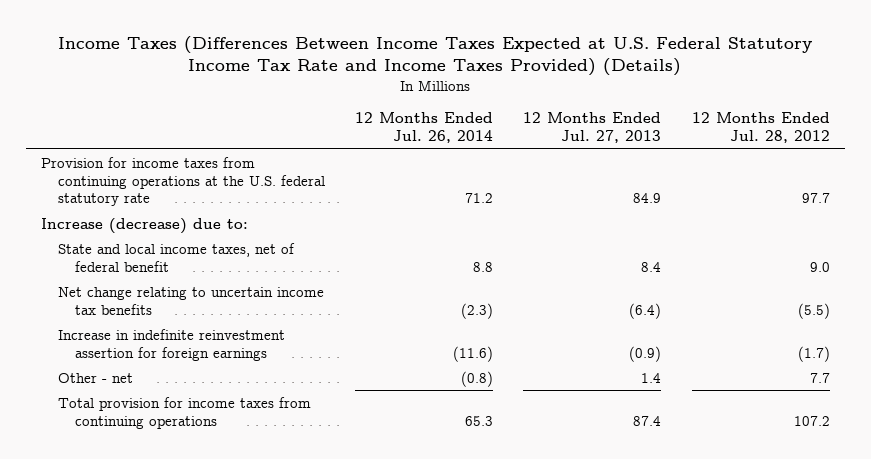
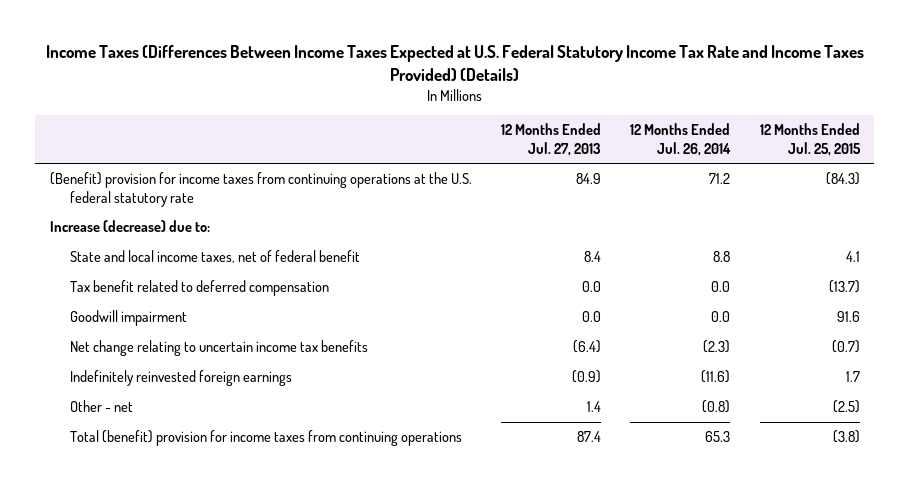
- | 12 Months Ended Jul. 26, 2014 | 12 Months Ended Jul. 27, 2013 | 12 Months Ended Jul. 28, 2012
+ | 12 Months Ended Jul. 27, 2013 | 12 Months Ended Jul. 26, 2014 | 12 Months Ended Jul. 25, 2015
- Provision for income taxes from continuing operations at the U.S. federal statutory rate | 71.2 | 84.9 | 97.7
+ (Benefit) provision for income taxes from continuing operations at the U.S. federal statutory rate | 84.9 | 71.2 | (84.3)
+ Tax benefit related to deferred compensation | 0.0 | 0.0 | (13.7)
+ Goodwill impairment | 0.0 | 0.0 | 91.6
- Increase in indefinite reinvestment assertion for foreign earnings | (11.6) | (0.9) | (1.7)
+ Indefinitely reinvested foreign earnings | (0.9) | (11.6) | 1.7
- Total provision for income taxes from continuing operations | 65.3 | 87.4 | 107.2
+ Total (benefit) provision for income taxes from continuing operations | 87.4 | 65.3 | (3.8)

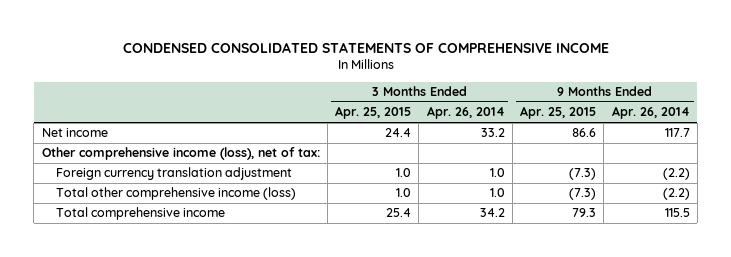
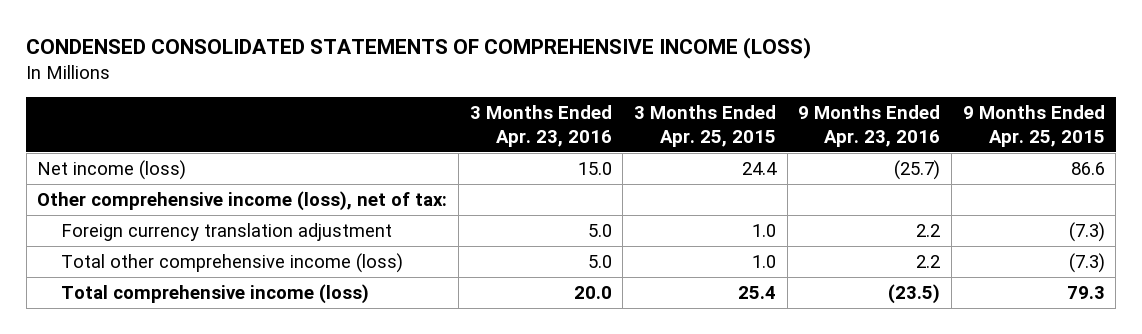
- CONDENSED CONSOLIDATED STATEMENTS OF COMPREHENSIVE INCOME
+ CONDENSED CONSOLIDATED STATEMENTS OF COMPREHENSIVE INCOME (LOSS)
- | 3 Months Ended Apr. 25, 2015 | 3 Months Ended Apr. 26, 2014 | 9 Months Ended Apr. 25, 2015 | 9 Months Ended Apr. 26, 2014
+ | 3 Months Ended Apr. 23, 2016 | 3 Months Ended Apr. 25, 2015 | 9 Months Ended Apr. 23, 2016 | 9 Months Ended Apr. 25, 2015
- Net income | 24.4 | 33.2 | 86.6 | 117.7
+ Net income (loss) | 15.0 | 24.4 | (25.7) | 86.6
- Total comprehensive income | 25.4 | 34.2 | 79.3 | 115.5
+ Total comprehensive income (loss) | 20.0 | 25.4 | (23.5) | 79.3

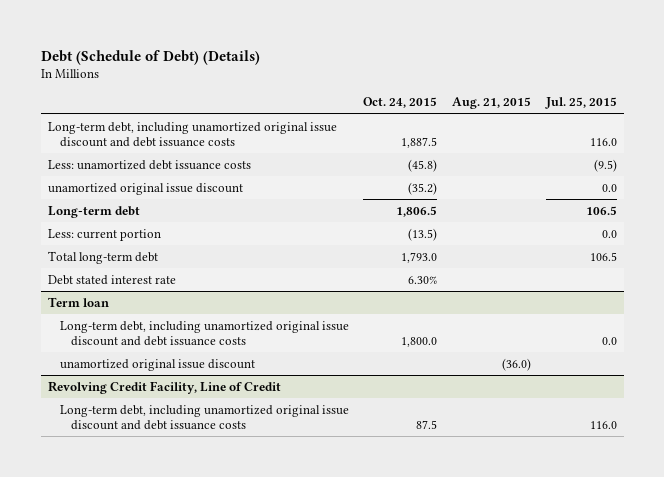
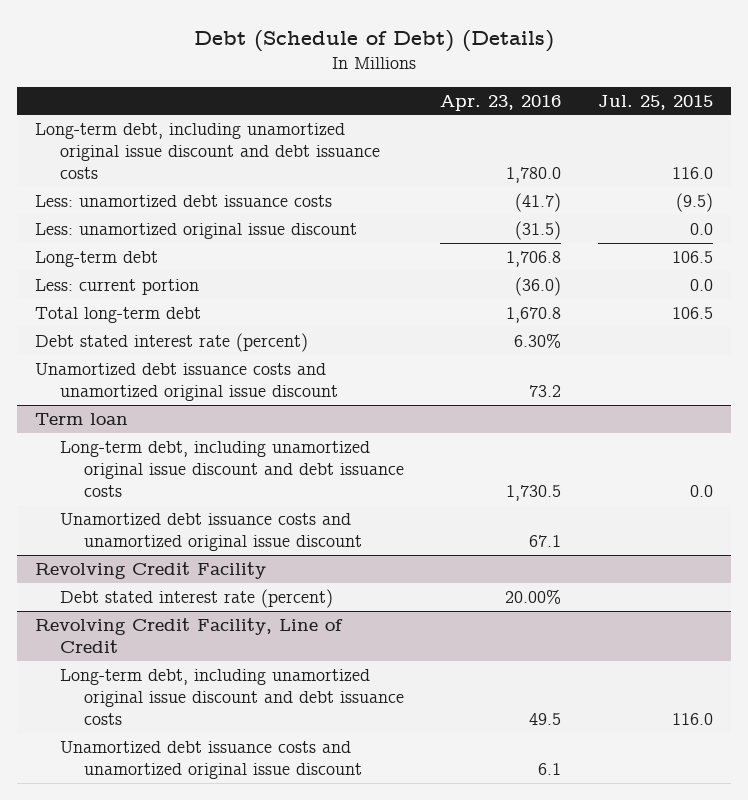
- | Oct. 24, 2015 | Aug. 21, 2015 | Jul. 25, 2015
+ | Apr. 23, 2016 | Jul. 25, 2015
- unamortized original issue discount | (35.2) | | 0.0
+ Less: unamortized original issue discount | (31.5) | 0.0
- Debt stated interest rate | 6.30% | |
+ Debt stated interest rate (percent) | 6.30% |
+ Unamortized debt issuance costs and unamortized original issue discount | 73.2 |
@ Term loan
- unamortized original issue discount | | (36.0) |
+ Unamortized debt issuance costs and unamortized original issue discount | 67.1 |
+ Revolving Credit Facility
+ Debt stated interest rate (percent) | 20.00% |
@ Revolving Credit Facility, Line of Credit
+ Unamortized debt issuance costs and unamortized original issue discount | 6.1 |

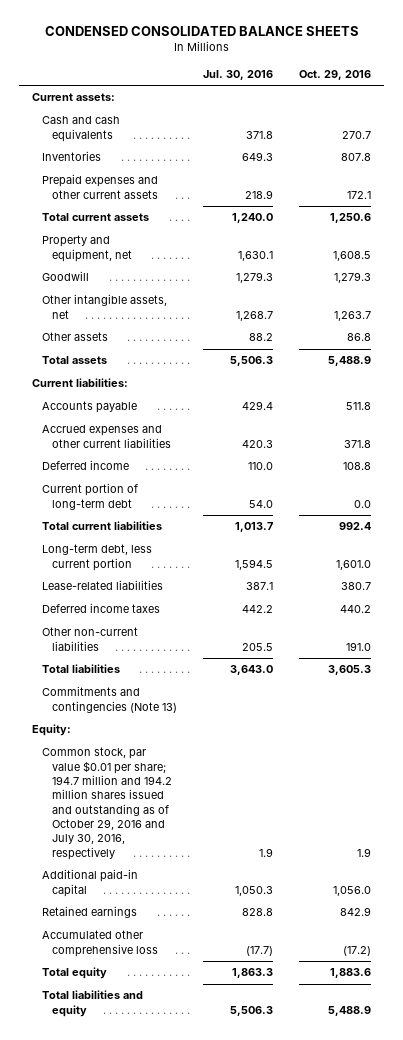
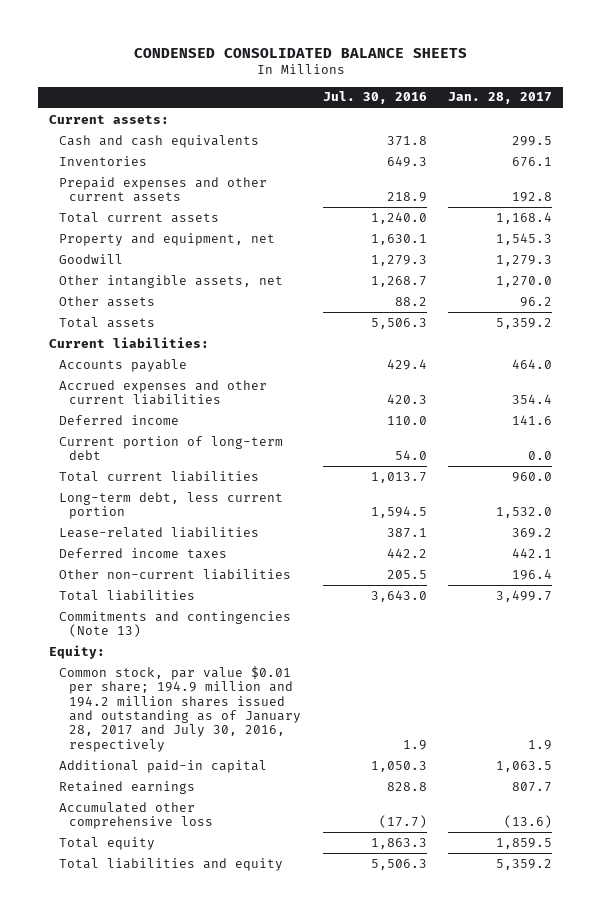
- | Jul. 30, 2016 | Oct. 29, 2016
+ | Jul. 30, 2016 | Jan. 28, 2017
- Common stock, par value $0.01 per share; 194.7 million and 194.2 million shares issued and outstanding as of October 29, 2016 and July 30, 2016, respectively | 1.9 | 1.9
+ Common stock, par value $0.01 per share; 194.9 million and 194.2 million shares issued and outstanding as of January 28, 2017 and July 30, 2016, respectively | 1.9 | 1.9

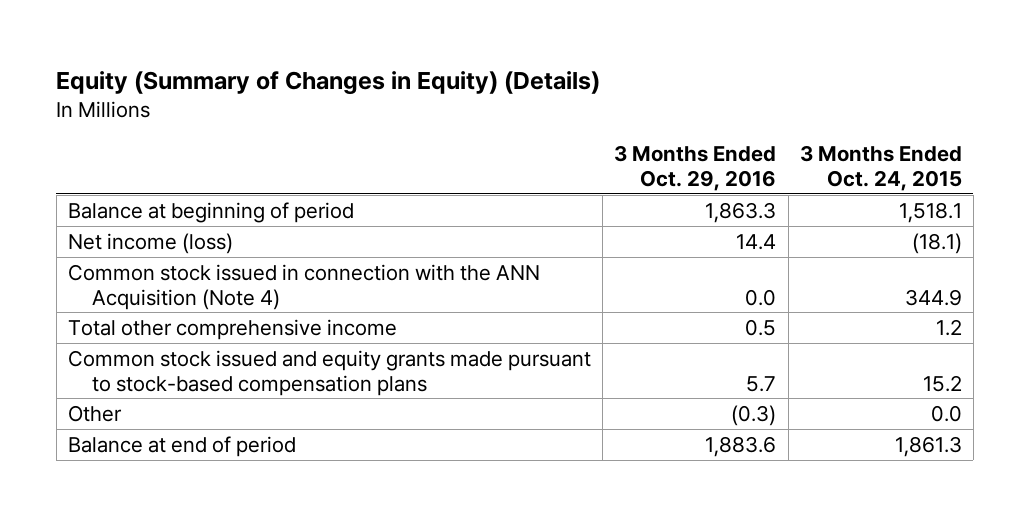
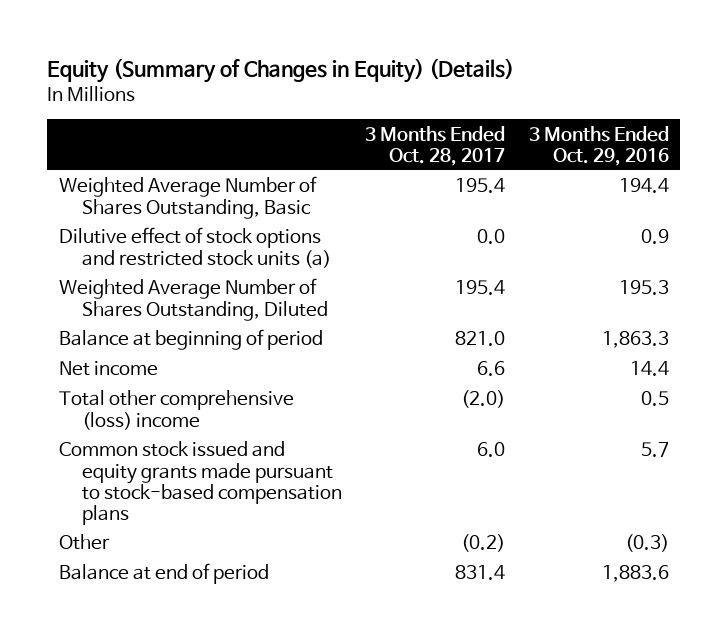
- | 3 Months Ended Oct. 29, 2016 | 3 Months Ended Oct. 24, 2015
+ | 3 Months Ended Oct. 28, 2017 | 3 Months Ended Oct. 29, 2016
+ Weighted Average Number of Shares Outstanding, Basic | 195.4 | 194.4
+ Dilutive effect of stock options and restricted stock units (a) | 0.0 | 0.9
+ Weighted Average Number of Shares Outstanding, Diluted | 195.4 | 195.3
- Net income (loss) | 14.4 | (18.1)
- Common stock issued in connection with the ANN Acquisition (Note 4) | 0.0 | 344.9
- Total other comprehensive income | 0.5 | 1.2
+ Net income | 6.6 | 14.4
+ Total other comprehensive (loss) income | (2.0) | 0.5

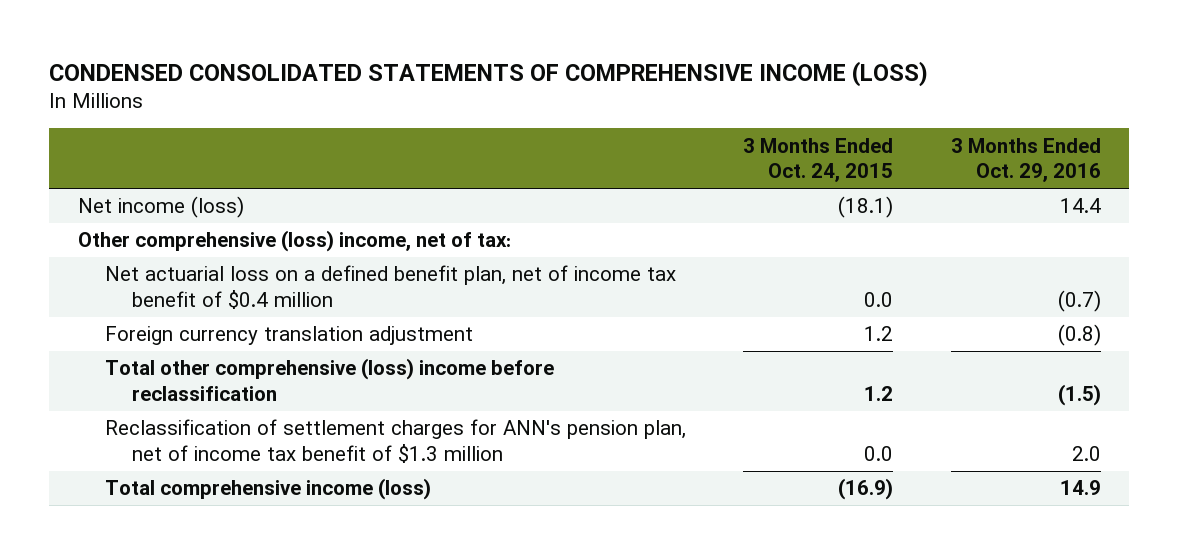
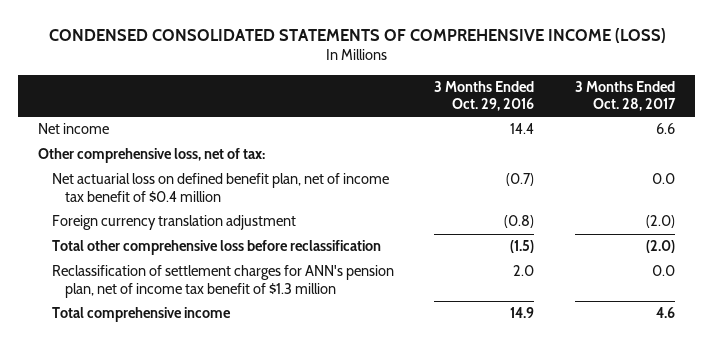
- | 3 Months Ended Oct. 24, 2015 | 3 Months Ended Oct. 29, 2016
+ | 3 Months Ended Oct. 29, 2016 | 3 Months Ended Oct. 28, 2017
- Net income (loss) | (18.1) | 14.4
- Other comprehensive (loss) income, net of tax:
- Net actuarial loss on a defined benefit plan, net of income tax benefit of $0.4 million | 0.0 | (0.7)
+ Net income | 14.4 | 6.6
+ Other comprehensive loss, net of tax:
+ Net actuarial loss on defined benefit plan, net of income tax benefit of $0.4 million | (0.7) | 0.0
- Total other comprehensive (loss) income before reclassification | 1.2 | (1.5)
+ Total other comprehensive loss before reclassification | (1.5) | (2.0)
- Total comprehensive income (loss) | (16.9) | 14.9
+ Total comprehensive income | 14.9 | 4.6

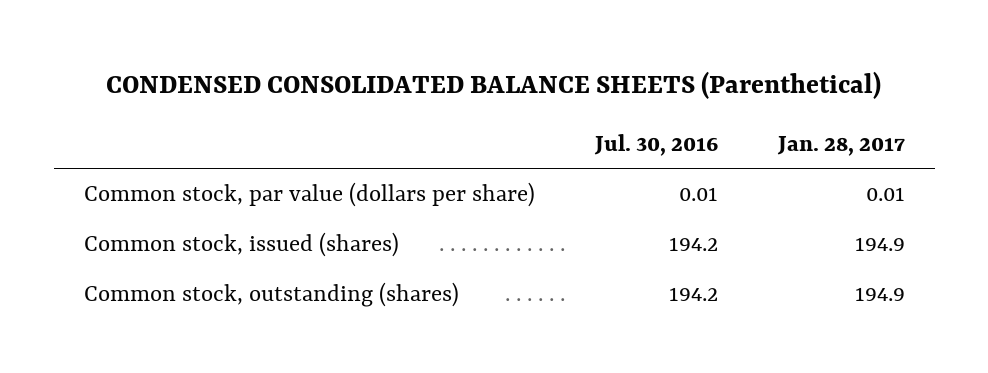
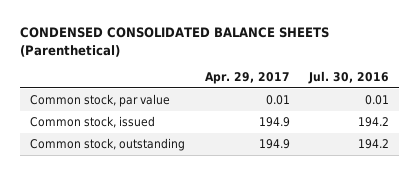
- | Jul. 30, 2016 | Jan. 28, 2017
+ | Apr. 29, 2017 | Jul. 30, 2016
- Common stock, par value (dollars per share) | 0.01 | 0.01
- Common stock, issued (shares) | 194.2 | 194.9
- Common stock, outstanding (shares) | 194.2 | 194.9
+ Common stock, par value | 0.01 | 0.01
+ Common stock, issued | 194.9 | 194.2
+ Common stock, outstanding | 194.9 | 194.2

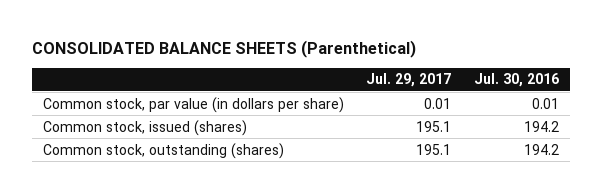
- CONDENSED CONSOLIDATED BALANCE SHEETS (Parenthetical)
+ CONSOLIDATED BALANCE SHEETS (Parenthetical)
- | Apr. 29, 2017 | Jul. 30, 2016
+ | Jul. 29, 2017 | Jul. 30, 2016
- Common stock, par value | 0.01 | 0.01
- Common stock, issued | 194.9 | 194.2
- Common stock, outstanding | 194.9 | 194.2
+ Common stock, par value (in dollars per share) | 0.01 | 0.01
+ Common stock, issued (shares) | 195.1 | 194.2
+ Common stock, outstanding (shares) | 195.1 | 194.2

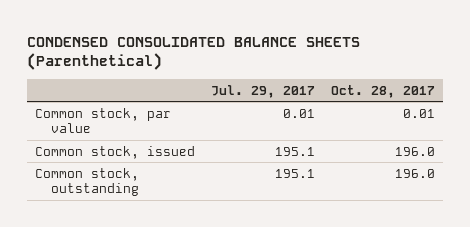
- CONSOLIDATED BALANCE SHEETS (Parenthetical)
+ CONDENSED CONSOLIDATED BALANCE SHEETS (Parenthetical)
- | Jul. 29, 2017 | Jul. 30, 2016
+ | Jul. 29, 2017 | Oct. 28, 2017
- Common stock, par value (in dollars per share) | 0.01 | 0.01
- Common stock, issued (shares) | 195.1 | 194.2
- Common stock, outstanding (shares) | 195.1 | 194.2
+ Common stock, par value | 0.01 | 0.01
+ Common stock, issued | 195.1 | 196.0
+ Common stock, outstanding | 195.1 | 196.0

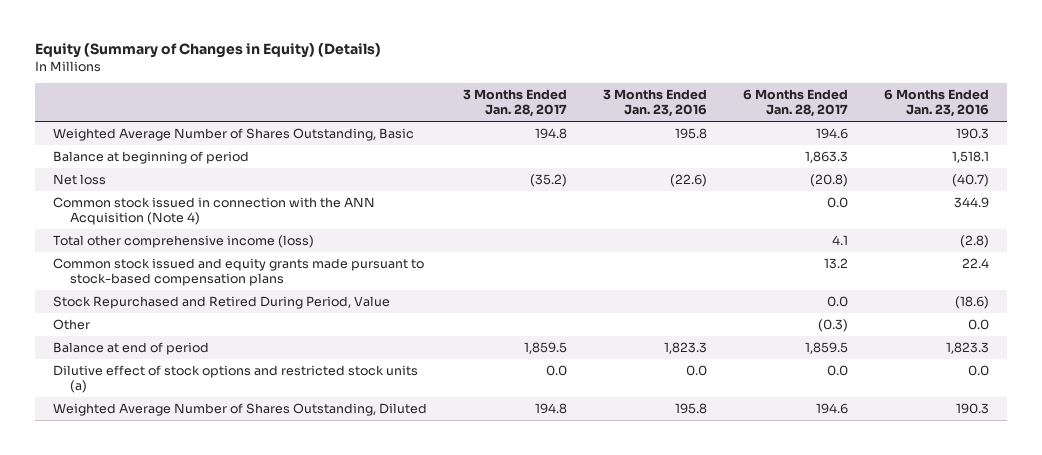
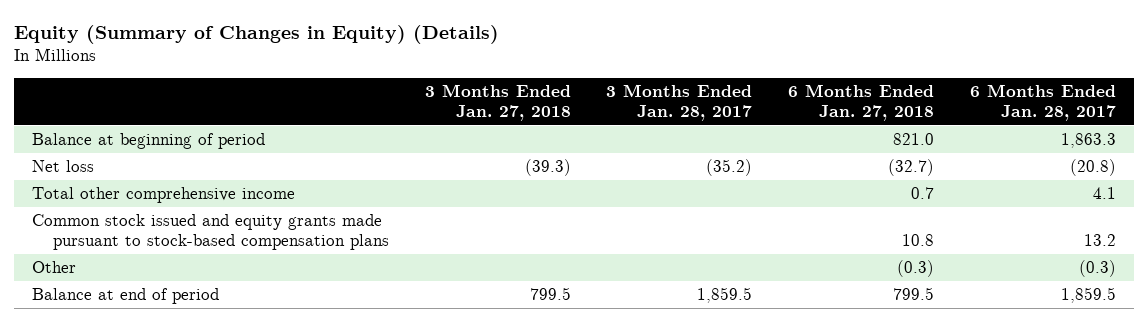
- | 3 Months Ended Jan. 28, 2017 | 3 Months Ended Jan. 23, 2016 | 6 Months Ended Jan. 28, 2017 | 6 Months Ended Jan. 23, 2016
+ | 3 Months Ended Jan. 27, 2018 | 3 Months Ended Jan. 28, 2017 | 6 Months Ended Jan. 27, 2018 | 6 Months Ended Jan. 28, 2017
- Weighted Average Number of Shares Outstanding, Basic | 194.8 | 195.8 | 194.6 | 190.3
- Common stock issued in connection with the ANN Acquisition (Note 4) | | | 0.0 | 344.9
- Total other comprehensive income (loss) | | | 4.1 | (2.8)
+ Total other comprehensive income | | | 0.7 | 4.1
- Stock Repurchased and Retired During Period, Value | | | 0.0 | (18.6)
- Dilutive effect of stock options and restricted stock units (a) | 0.0 | 0.0 | 0.0 | 0.0
- Weighted Average Number of Shares Outstanding, Diluted | 194.8 | 195.8 | 194.6 | 190.3

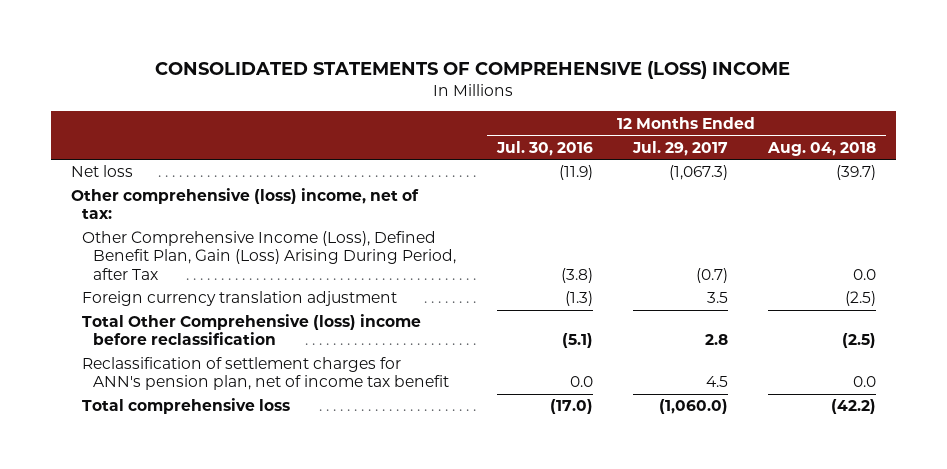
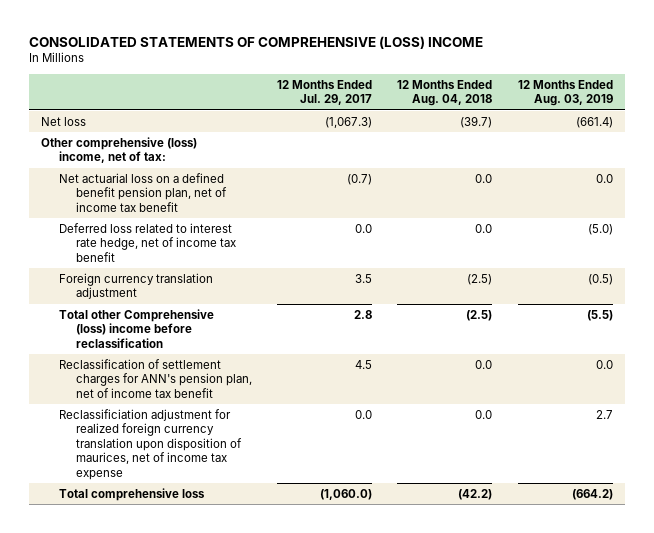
- | 12 Months Ended Jul. 30, 2016 | 12 Months Ended Jul. 29, 2017 | 12 Months Ended Aug. 04, 2018
+ | 12 Months Ended Jul. 29, 2017 | 12 Months Ended Aug. 04, 2018 | 12 Months Ended Aug. 03, 2019
- Other Comprehensive Income (Loss), Defined Benefit Plan, Gain (Loss) Arising During Period, after Tax | (3.8) | (0.7) | 0.0
+ Net actuarial loss on a defined benefit pension plan, net of income tax benefit | (0.7) | 0.0 | 0.0
+ Deferred loss related to interest rate hedge, net of income tax benefit | 0.0 | 0.0 | (5.0)
- Total Other Comprehensive (loss) income before reclassification | (5.1) | 2.8 | (2.5)
+ Total other Comprehensive (loss) income before reclassification | 2.8 | (2.5) | (5.5)
+ Reclassificiation adjustment for realized foreign currency translation upon disposition of maurices, net of income tax expense | 0.0 | 0.0 | 2.7

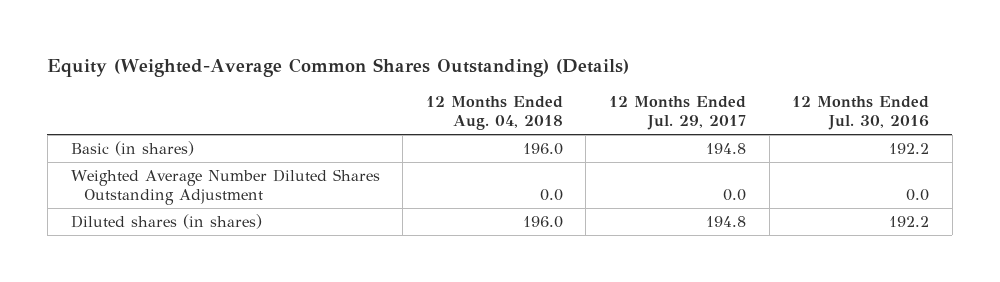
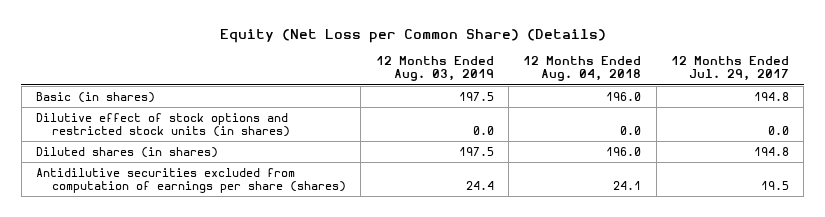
- Equity (Weighted-Average Common Shares Outstanding) (Details)
+ Equity (Net Loss per Common Share) (Details)
- | 12 Months Ended Aug. 04, 2018 | 12 Months Ended Jul. 29, 2017 | 12 Months Ended Jul. 30, 2016
+ | 12 Months Ended Aug. 03, 2019 | 12 Months Ended Aug. 04, 2018 | 12 Months Ended Jul. 29, 2017
- Weighted Average Number Diluted Shares Outstanding Adjustment | 0.0 | 0.0 | 0.0
+ Dilutive effect of stock options and restricted stock units (in shares) | 0.0 | 0.0 | 0.0
+ Antidilutive securities excluded from computation of earnings per share (shares) | 24.4 | 24.1 | 19.5

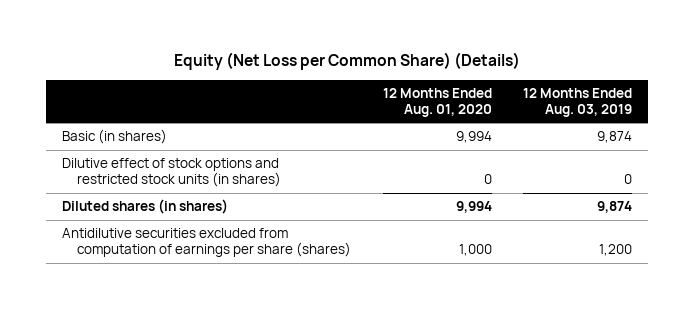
- | 12 Months Ended Aug. 03, 2019 | 12 Months Ended Aug. 04, 2018 | 12 Months Ended Jul. 29, 2017
+ | 12 Months Ended Aug. 01, 2020 | 12 Months Ended Aug. 03, 2019
- Basic (in shares) | 197.5 | 196.0 | 194.8
- Dilutive effect of stock options and restricted stock units (in shares) | 0.0 | 0.0 | 0.0
- Diluted shares (in shares) | 197.5 | 196.0 | 194.8
- Antidilutive securities excluded from computation of earnings per share (shares) | 24.4 | 24.1 | 19.5
+ Basic (in shares) | 9,994 | 9,874
+ Dilutive effect of stock options and restricted stock units (in shares) | 0 | 0
+ Diluted shares (in shares) | 9,994 | 9,874
+ Antidilutive securities excluded from computation of earnings per share (shares) | 1,000 | 1,200

